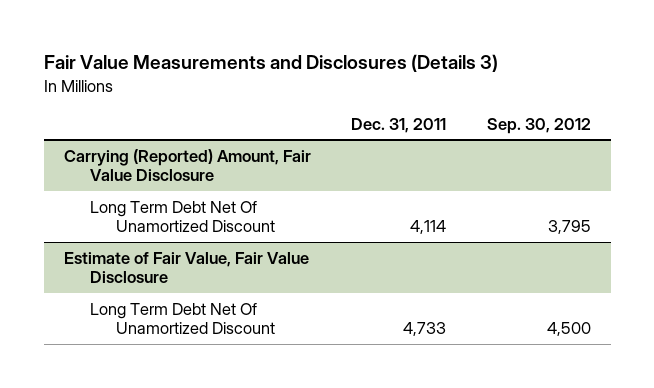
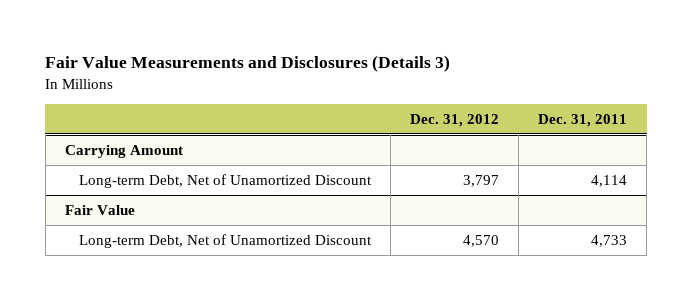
- | Dec. 31, 2011 | Sep. 30, 2012
+ | Dec. 31, 2012 | Dec. 31, 2011
- Carrying (Reported) Amount, Fair Value Disclosure
- Long Term Debt Net Of Unamortized Discount | 4,114 | 3,795
- Estimate of Fair Value, Fair Value Disclosure
- Long Term Debt Net Of Unamortized Discount | 4,733 | 4,500
+ Carrying Amount
+ Long-term Debt, Net of Unamortized Discount | 3,797 | 4,114
+ Fair Value
+ Long-term Debt, Net of Unamortized Discount | 4,570 | 4,733

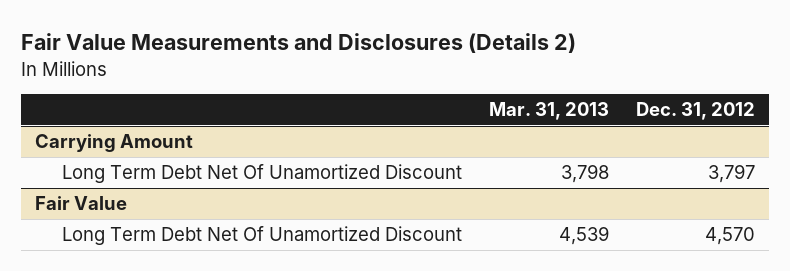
- Fair Value Measurements and Disclosures (Details 3)
+ Fair Value Measurements and Disclosures (Details 2)
- | Dec. 31, 2012 | Dec. 31, 2011
+ | Mar. 31, 2013 | Dec. 31, 2012
@ Carrying Amount
- Long-term Debt, Net of Unamortized Discount | 3,797 | 4,114
+ Long Term Debt Net Of Unamortized Discount | 3,798 | 3,797
@ Fair Value
- Long-term Debt, Net of Unamortized Discount | 4,570 | 4,733
+ Long Term Debt Net Of Unamortized Discount | 4,539 | 4,570

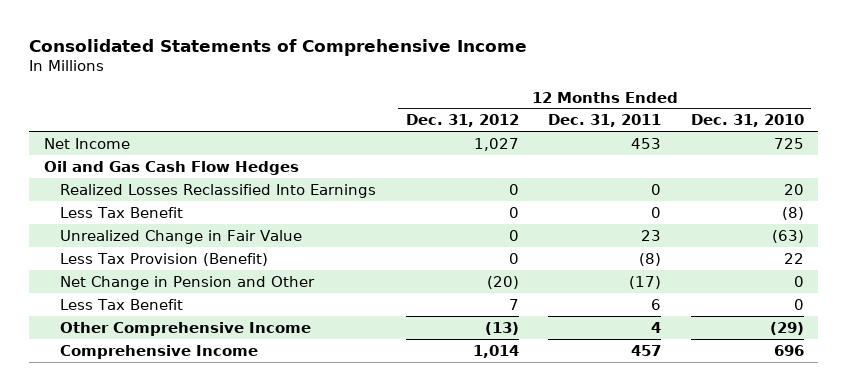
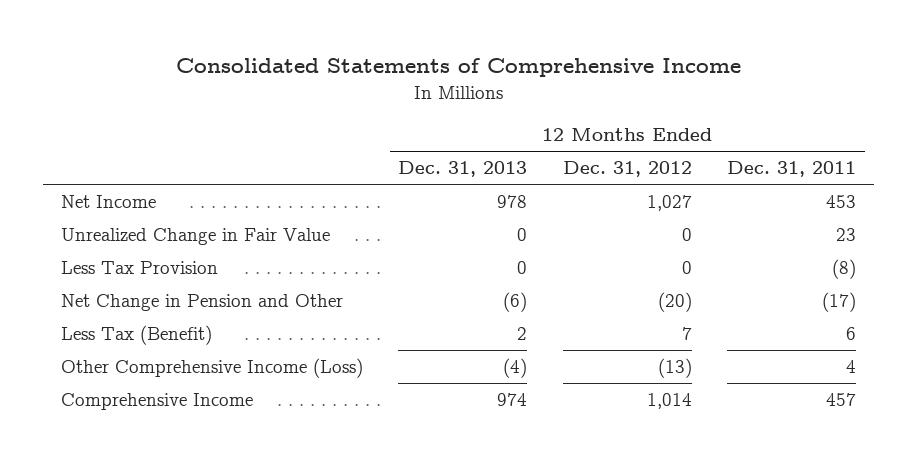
- | 12 Months Ended Dec. 31, 2012 | 12 Months Ended Dec. 31, 2011 | 12 Months Ended Dec. 31, 2010
+ | 12 Months Ended Dec. 31, 2013 | 12 Months Ended Dec. 31, 2012 | 12 Months Ended Dec. 31, 2011
- Oil and Gas Cash Flow Hedges
- Realized Losses Reclassified Into Earnings | 0 | 0 | 20
- Less Tax Benefit | 0 | 0 | (8)
- Less Tax Provision (Benefit) | 0 | (8) | 22
+ Less Tax Provision | 0 | 0 | (8)
- Less Tax Benefit | 7 | 6 | 0
- Other Comprehensive Income | (13) | 4 | (29)
+ Less Tax (Benefit) | 2 | 7 | 6
+ Other Comprehensive Income (Loss) | (4) | (13) | 4

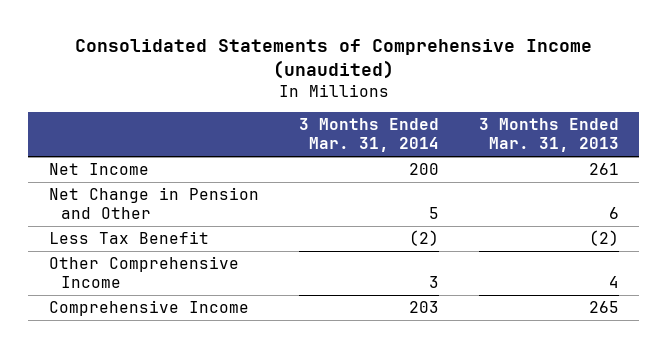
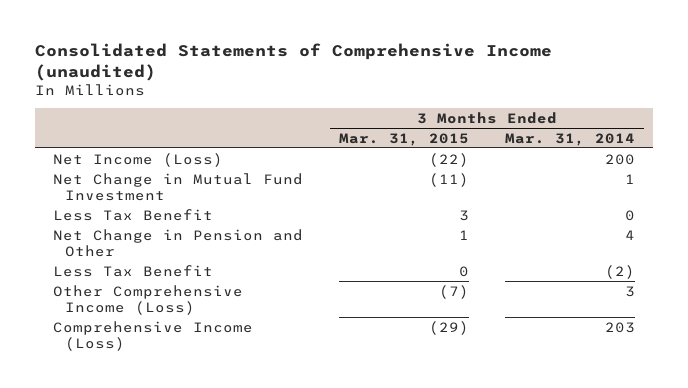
- | 3 Months Ended Mar. 31, 2014 | 3 Months Ended Mar. 31, 2013
+ | 3 Months Ended Mar. 31, 2015 | 3 Months Ended Mar. 31, 2014
- Net Income | 200 | 261
- Net Change in Pension and Other | 5 | 6
+ Net Income (Loss) | (22) | 200
+ Net Change in Mutual Fund Investment | (11) | 1
+ Less Tax Benefit | 3 | 0
+ Net Change in Pension and Other | 1 | 4
- Other Comprehensive Income | 3 | 4
- Comprehensive Income | 203 | 265
+ Other Comprehensive Income (Loss) | (7) | 3
+ Comprehensive Income (Loss) | (29) | 203

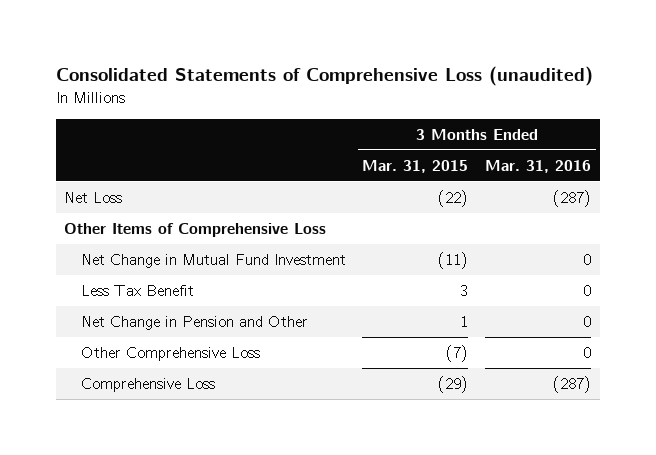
- Consolidated Statements of Comprehensive Income (unaudited)
+ Consolidated Statements of Comprehensive Loss (unaudited)
- | 3 Months Ended Mar. 31, 2015 | 3 Months Ended Mar. 31, 2014
+ | 3 Months Ended Mar. 31, 2015 | 3 Months Ended Mar. 31, 2016
- Net Income (Loss) | (22) | 200
+ Net Loss | (22) | (287)
+ Other Items of Comprehensive Loss
- Less Tax Benefit | 0 | (2)
- Other Comprehensive Income (Loss) | (7) | 3
- Comprehensive Income (Loss) | (29) | 203
+ Other Comprehensive Loss | (7) | 0
+ Comprehensive Loss | (29) | (287)

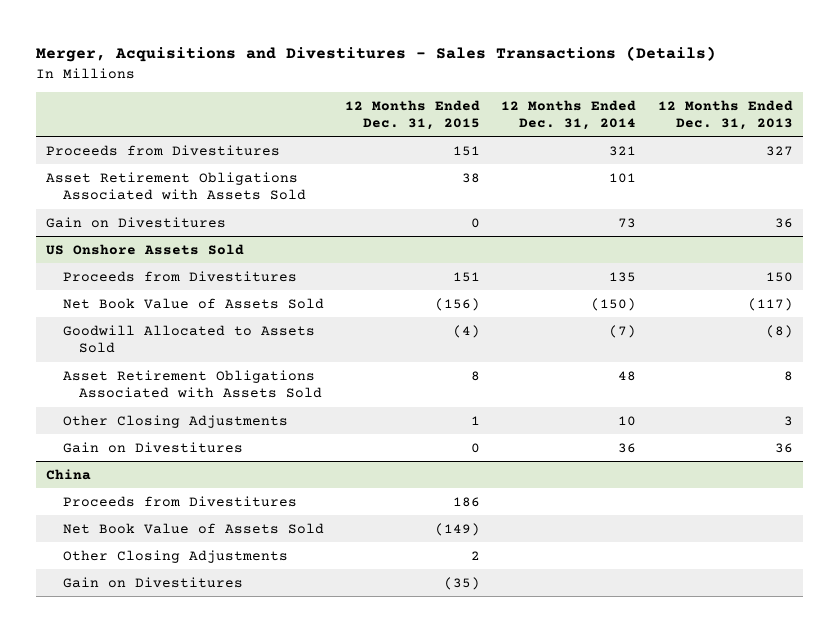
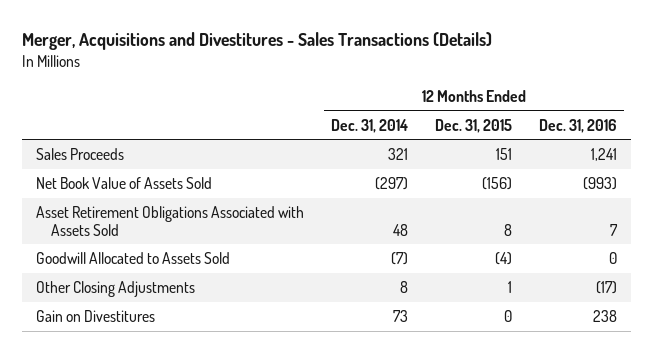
- | 12 Months Ended Dec. 31, 2015 | 12 Months Ended Dec. 31, 2014 | 12 Months Ended Dec. 31, 2013
+ | 12 Months Ended Dec. 31, 2014 | 12 Months Ended Dec. 31, 2015 | 12 Months Ended Dec. 31, 2016
- Proceeds from Divestitures | 151 | 321 | 327
- Asset Retirement Obligations Associated with Assets Sold | 38 | 101 |
- US Onshore Assets Sold
- Proceeds from Divestitures | 151 | 135 | 150
- Net Book Value of Assets Sold | (156) | (150) | (117)
- Goodwill Allocated to Assets Sold | (4) | (7) | (8)
+ Sales Proceeds | 321 | 151 | 1,241
+ Net Book Value of Assets Sold | (297) | (156) | (993)
- Other Closing Adjustments | 1 | 10 | 3
- Gain on Divestitures | 0 | 36 | 36
- China
- Proceeds from Divestitures | 186 | |
- Net Book Value of Assets Sold | (149) | |
- Other Closing Adjustments | 2 | |
- Gain on Divestitures | (35) | |
+ Goodwill Allocated to Assets Sold | (7) | (4) | 0
+ Other Closing Adjustments | 8 | 1 | (17)
moved down: Gain on Divestitures | 73 | 0 | 238

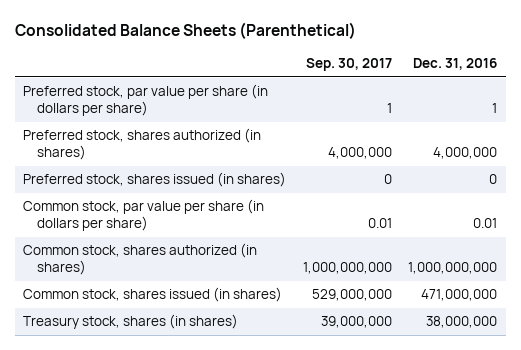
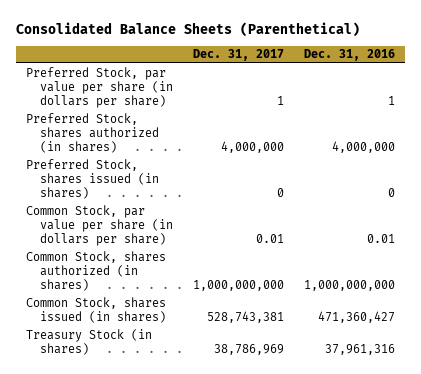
- | Sep. 30, 2017 | Dec. 31, 2016
+ | Dec. 31, 2017 | Dec. 31, 2016
- Preferred stock, par value per share (in dollars per share) | 1 | 1
- Preferred stock, shares authorized (in shares) | 4,000,000 | 4,000,000
- Preferred stock, shares issued (in shares) | 0 | 0
- Common stock, par value per share (in dollars per share) | 0.01 | 0.01
- Common stock, shares authorized (in shares) | 1,000,000,000 | 1,000,000,000
- Common stock, shares issued (in shares) | 529,000,000 | 471,000,000
- Treasury stock, shares (in shares) | 39,000,000 | 38,000,000
+ Preferred Stock, par value per share (in dollars per share) | 1 | 1
+ Preferred Stock, shares authorized (in shares) | 4,000,000 | 4,000,000
+ Preferred Stock, shares issued (in shares) | 0 | 0
+ Common Stock, par value per share (in dollars per share) | 0.01 | 0.01
+ Common Stock, shares authorized (in shares) | 1,000,000,000 | 1,000,000,000
+ Common Stock, shares issued (in shares) | 528,743,381 | 471,360,427
+ Treasury Stock (in shares) | 38,786,969 | 37,961,316

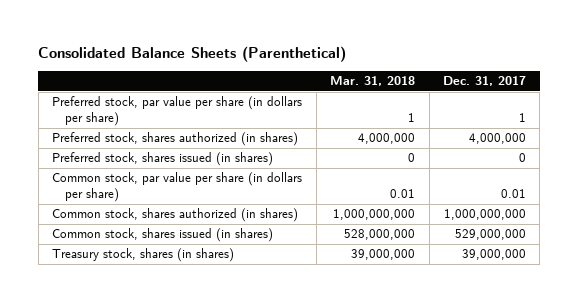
- | Dec. 31, 2017 | Dec. 31, 2016
+ | Mar. 31, 2018 | Dec. 31, 2017
- Preferred Stock, par value per share (in dollars per share) | 1 | 1
- Preferred Stock, shares authorized (in shares) | 4,000,000 | 4,000,000
- Preferred Stock, shares issued (in shares) | 0 | 0
- Common Stock, par value per share (in dollars per share) | 0.01 | 0.01
- Common Stock, shares authorized (in shares) | 1,000,000,000 | 1,000,000,000
- Common Stock, shares issued (in shares) | 528,743,381 | 471,360,427
- Treasury Stock (in shares) | 38,786,969 | 37,961,316
+ Preferred stock, par value per share (in dollars per share) | 1 | 1
+ Preferred stock, shares authorized (in shares) | 4,000,000 | 4,000,000
+ Preferred stock, shares issued (in shares) | 0 | 0
+ Common stock, par value per share (in dollars per share) | 0.01 | 0.01
+ Common stock, shares authorized (in shares) | 1,000,000,000 | 1,000,000,000
+ Common stock, shares issued (in shares) | 528,000,000 | 529,000,000
+ Treasury stock, shares (in shares) | 39,000,000 | 39,000,000

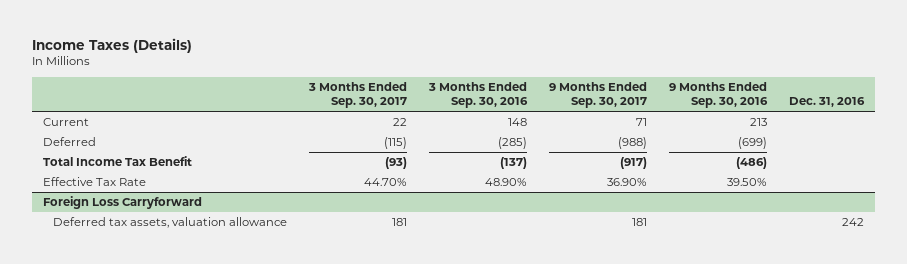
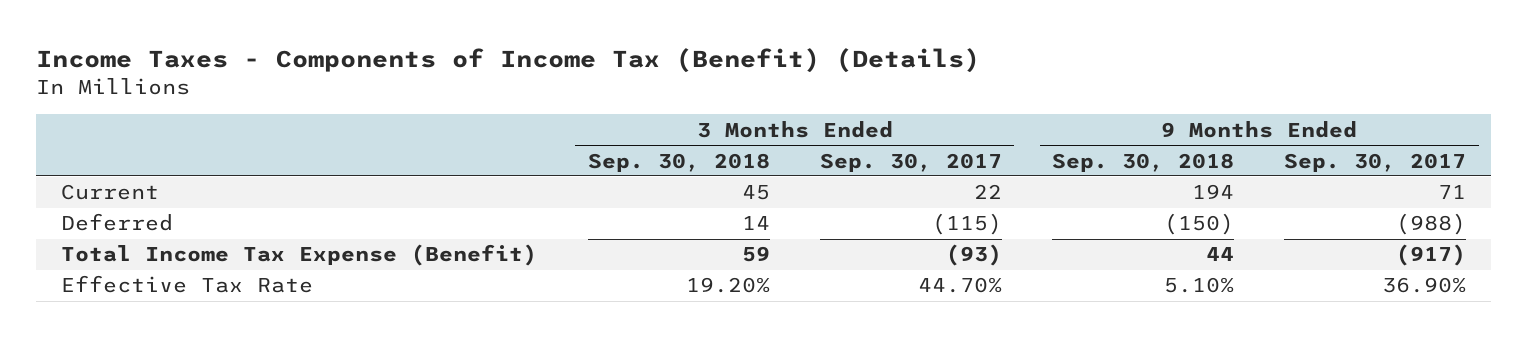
- Income Taxes (Details)
+ Income Taxes - Components of Income Tax (Benefit) (Details)
- | 3 Months Ended Sep. 30, 2017 | 3 Months Ended Sep. 30, 2016 | 9 Months Ended Sep. 30, 2017 | 9 Months Ended Sep. 30, 2016 | Dec. 31, 2016
+ | 3 Months Ended Sep. 30, 2018 | 3 Months Ended Sep. 30, 2017 | 9 Months Ended Sep. 30, 2018 | 9 Months Ended Sep. 30, 2017
- Total Income Tax Benefit | (93) | (137) | (917) | (486) |
+ Total Income Tax Expense (Benefit) | 59 | (93) | 44 | (917)
- Foreign Loss Carryforward
- Deferred tax assets, valuation allowance | 181 | | 181 | | 242

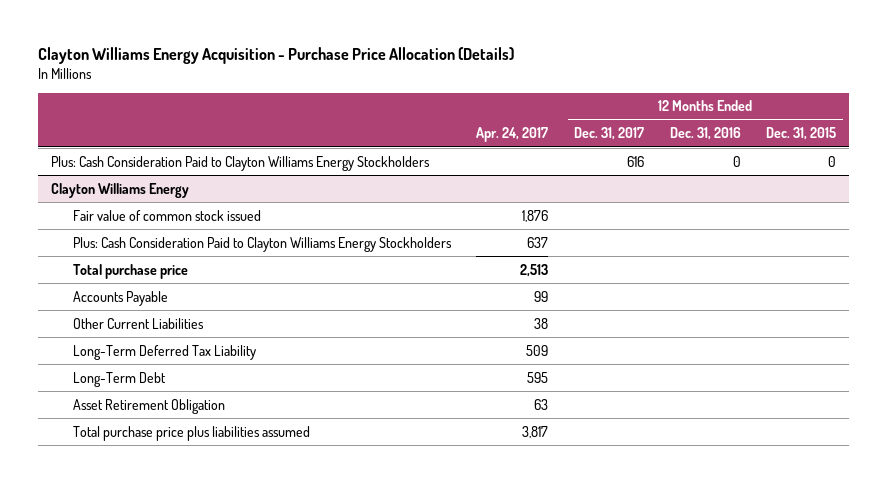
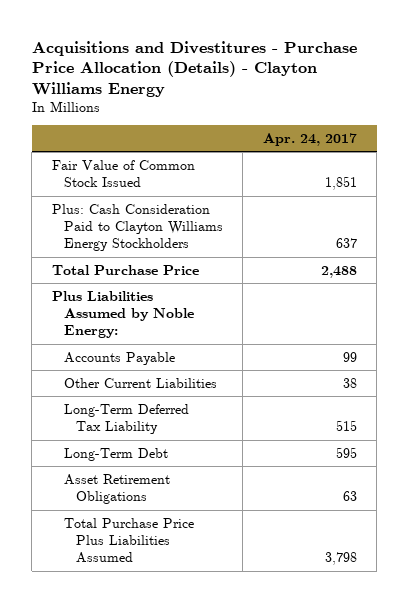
- Clayton Williams Energy Acquisition - Purchase Price Allocation (Details)
+ Acquisitions and Divestitures - Purchase Price Allocation (Details) - Clayton Williams Energy
- | Apr. 24, 2017 | 12 Months Ended Dec. 31, 2017 | 12 Months Ended Dec. 31, 2016 | 12 Months Ended Dec. 31, 2015
+ | Apr. 24, 2017
- Plus: Cash Consideration Paid to Clayton Williams Energy Stockholders | | 616 | 0 | 0
- Clayton Williams Energy
- Fair value of common stock issued | 1,876 | | |
+ Fair Value of Common Stock Issued | 1,851
- Total purchase price | 2,513 | | |
+ Total Purchase Price | 2,488
+ Plus Liabilities Assumed by Noble Energy:
- Long-Term Deferred Tax Liability | 509 | | |
+ Long-Term Deferred Tax Liability | 515
- Asset Retirement Obligation | 63 | | |
- Total purchase price plus liabilities assumed | 3,817 | | |
+ Asset Retirement Obligations | 63
+ Total Purchase Price Plus Liabilities Assumed | 3,798

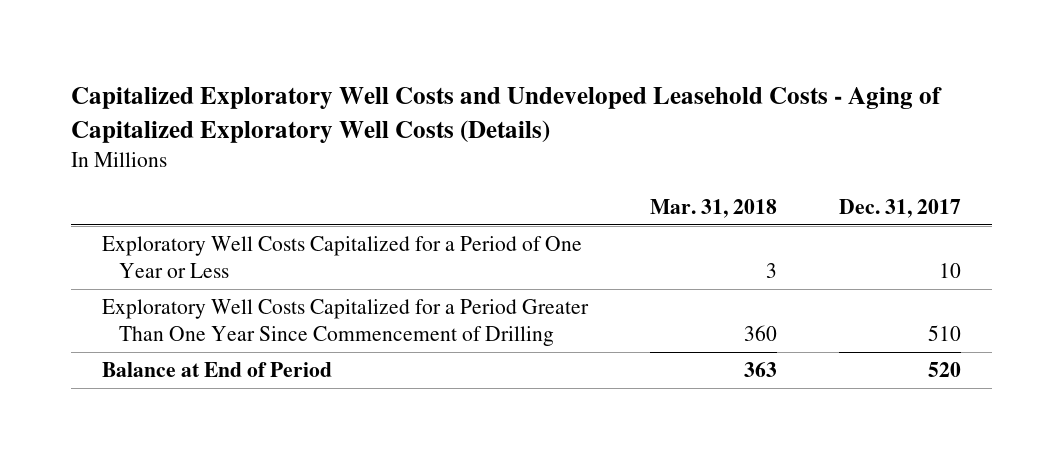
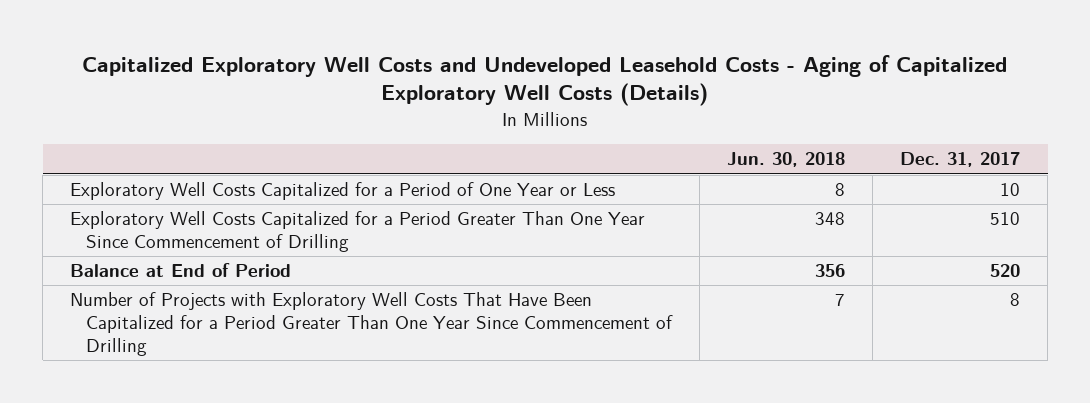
- | Mar. 31, 2018 | Dec. 31, 2017
+ | Jun. 30, 2018 | Dec. 31, 2017
+ Number of Projects with Exploratory Well Costs That Have Been Capitalized for a Period Greater Than One Year Since Commencement of Drilling | 7 | 8

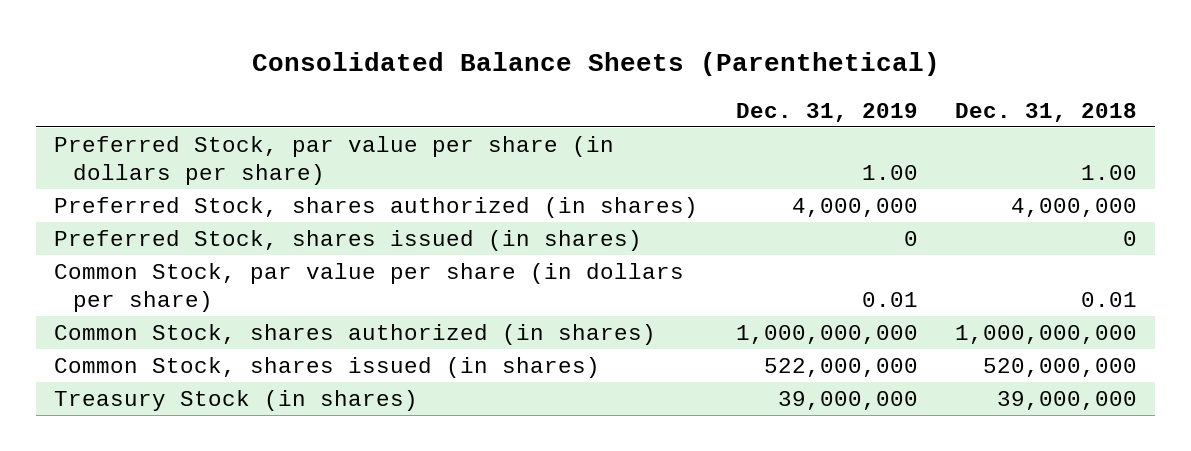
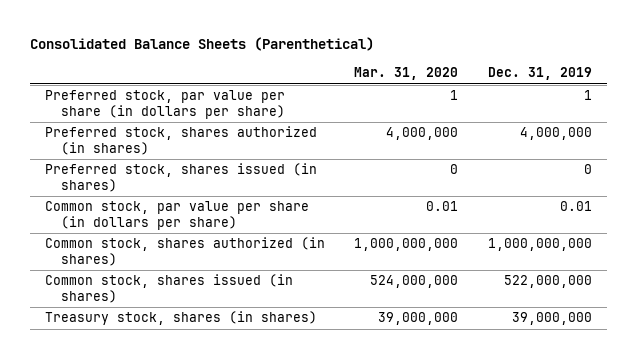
- | Dec. 31, 2019 | Dec. 31, 2018
+ | Mar. 31, 2020 | Dec. 31, 2019
- Preferred Stock, par value per share (in dollars per share) | 1.00 | 1.00
- Preferred Stock, shares authorized (in shares) | 4,000,000 | 4,000,000
- Preferred Stock, shares issued (in shares) | 0 | 0
- Common Stock, par value per share (in dollars per share) | 0.01 | 0.01
- Common Stock, shares authorized (in shares) | 1,000,000,000 | 1,000,000,000
- Common Stock, shares issued (in shares) | 522,000,000 | 520,000,000
- Treasury Stock (in shares) | 39,000,000 | 39,000,000
+ Preferred stock, par value per share (in dollars per share) | 1 | 1
+ Preferred stock, shares authorized (in shares) | 4,000,000 | 4,000,000
+ Preferred stock, shares issued (in shares) | 0 | 0
+ Common stock, par value per share (in dollars per share) | 0.01 | 0.01
+ Common stock, shares authorized (in shares) | 1,000,000,000 | 1,000,000,000
+ Common stock, shares issued (in shares) | 524,000,000 | 522,000,000
+ Treasury stock, shares (in shares) | 39,000,000 | 39,000,000

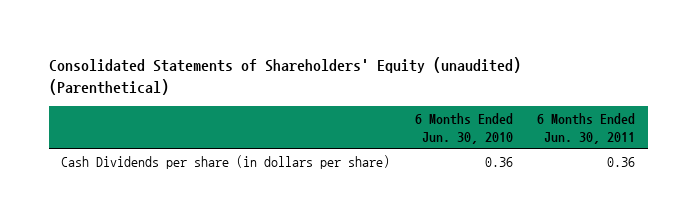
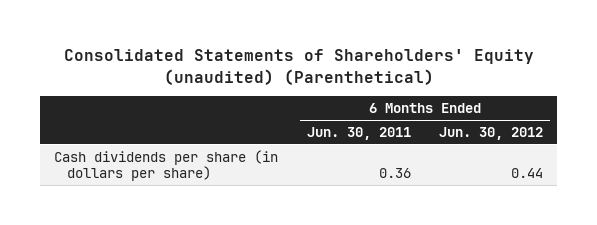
- | 6 Months Ended Jun. 30, 2010 | 6 Months Ended Jun. 30, 2011
+ | 6 Months Ended Jun. 30, 2011 | 6 Months Ended Jun. 30, 2012
- Cash Dividends per share (in dollars per share) | 0.36 | 0.36
+ Cash dividends per share (in dollars per share) | 0.36 | 0.44

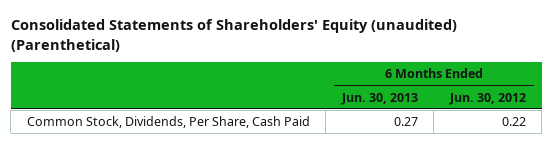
- | 6 Months Ended Jun. 30, 2011 | 6 Months Ended Jun. 30, 2012
+ | 6 Months Ended Jun. 30, 2013 | 6 Months Ended Jun. 30, 2012
- Cash dividends per share (in dollars per share) | 0.36 | 0.44
+ Common Stock, Dividends, Per Share, Cash Paid | 0.27 | 0.22

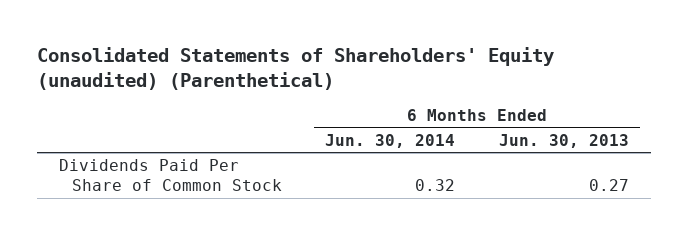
- | 6 Months Ended Jun. 30, 2013 | 6 Months Ended Jun. 30, 2012
+ | 6 Months Ended Jun. 30, 2014 | 6 Months Ended Jun. 30, 2013
- Common Stock, Dividends, Per Share, Cash Paid | 0.27 | 0.22
+ Dividends Paid Per Share of Common Stock | 0.32 | 0.27

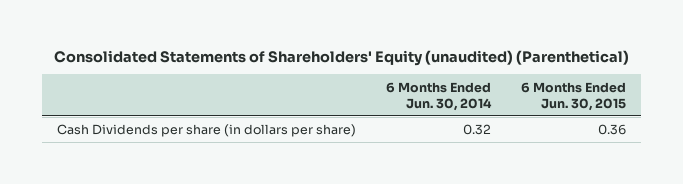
- | 6 Months Ended Jun. 30, 2014 | 6 Months Ended Jun. 30, 2013
+ | 6 Months Ended Jun. 30, 2014 | 6 Months Ended Jun. 30, 2015
- Dividends Paid Per Share of Common Stock | 0.32 | 0.27
+ Cash Dividends per share (in dollars per share) | 0.32 | 0.36

